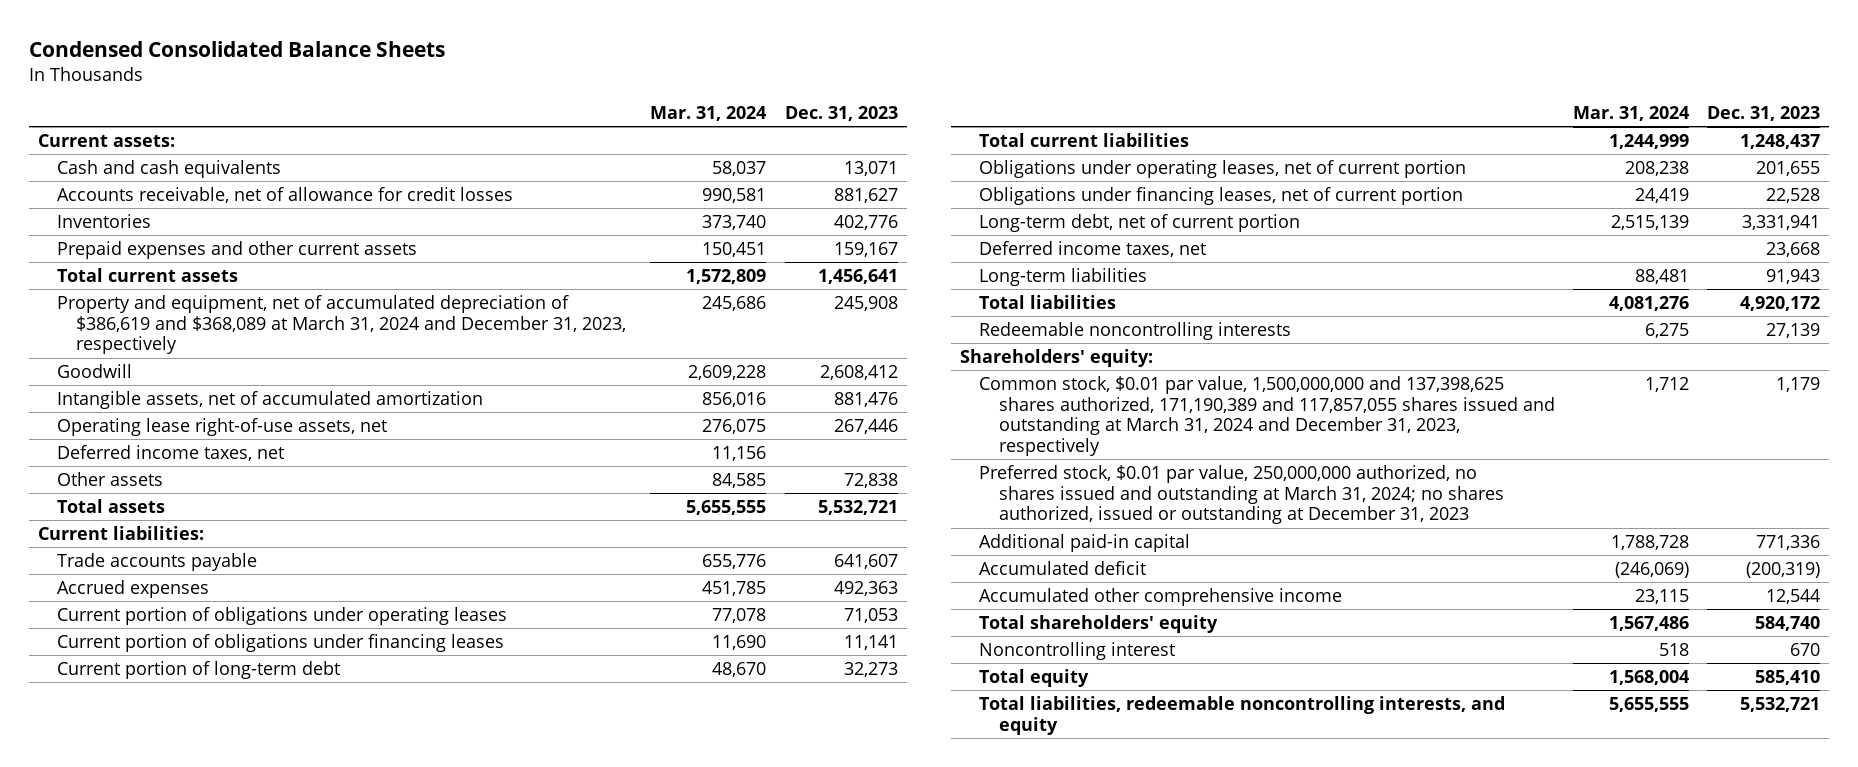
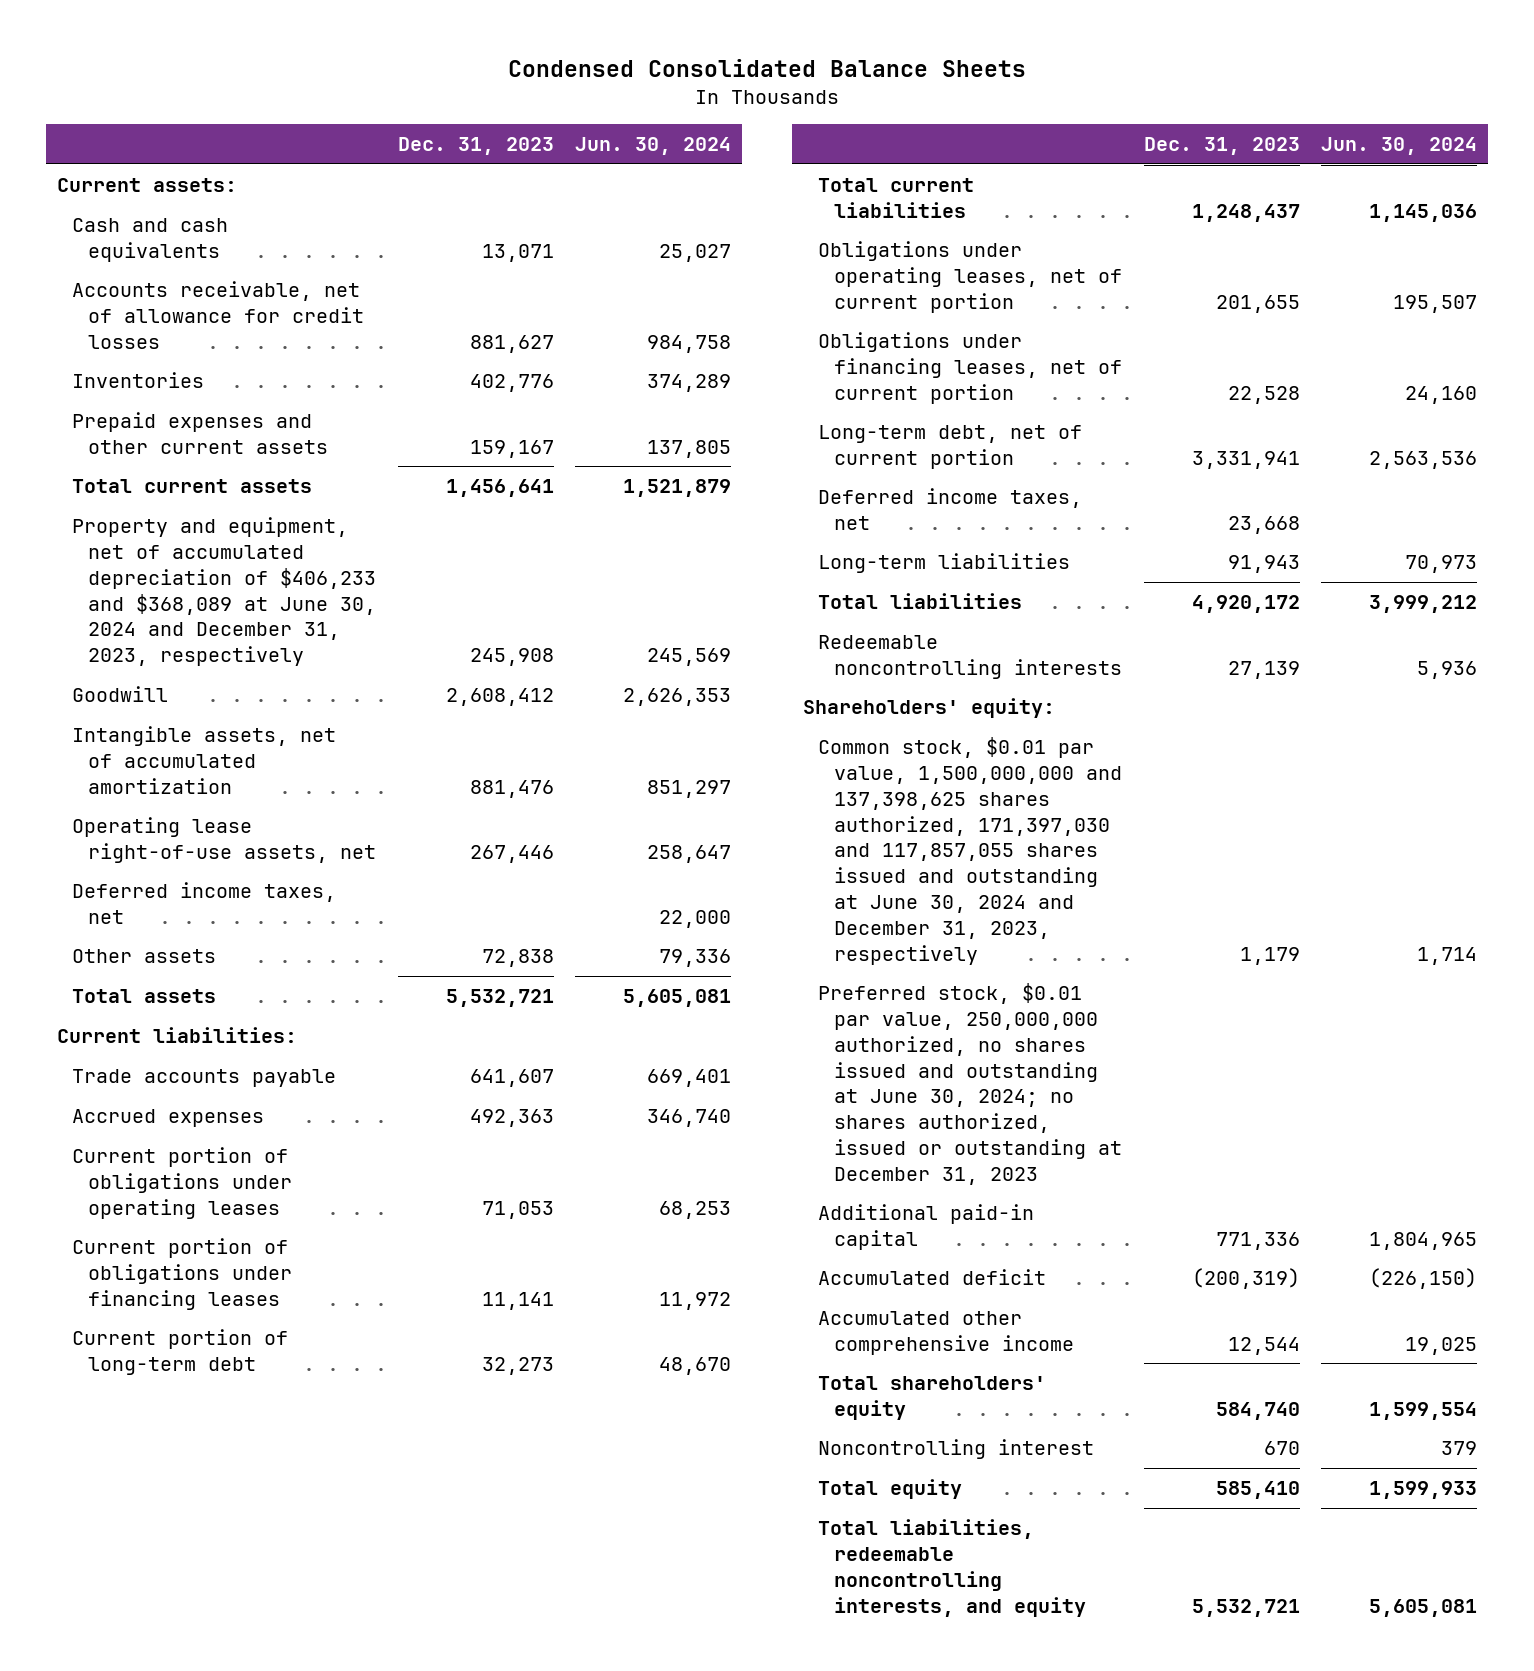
- | Mar. 31, 2024 | Dec. 31, 2023
+ | Dec. 31, 2023 | Jun. 30, 2024
- Property and equipment, net of accumulated depreciation of $386,619 and $368,089 at March 31, 2024 and December 31, 2023, respectively | 245,686 | 245,908
+ Property and equipment, net of accumulated depreciation of $406,233 and $368,089 at June 30, 2024 and December 31, 2023, respectively | 245,908 | 245,569
- Common stock, $0.01 par value, 1,500,000,000 and 137,398,625 shares authorized, 171,190,389 and 117,857,055 shares issued and outstanding at March 31, 2024 and December 31, 2023, respectively | 1,712 | 1,179
- Preferred stock, $0.01 par value, 250,000,000 authorized, no shares issued and outstanding at March 31, 2024; no shares authorized, issued or outstanding at December 31, 2023
+ Common stock, $0.01 par value, 1,500,000,000 and 137,398,625 shares authorized, 171,397,030 and 117,857,055 shares issued and outstanding at June 30, 2024 and December 31, 2023, respectively | 1,179 | 1,714
+ Preferred stock, $0.01 par value, 250,000,000 authorized, no shares issued and outstanding at June 30, 2024; no shares authorized, issued or outstanding at December 31, 2023

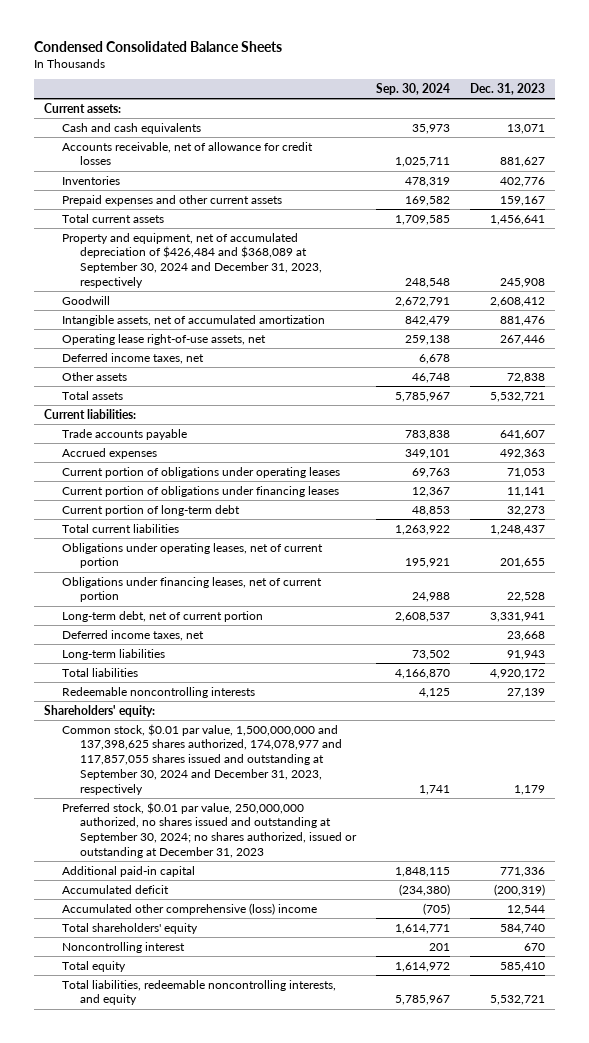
- | Dec. 31, 2023 | Jun. 30, 2024
+ | Sep. 30, 2024 | Dec. 31, 2023
- Property and equipment, net of accumulated depreciation of $406,233 and $368,089 at June 30, 2024 and December 31, 2023, respectively | 245,908 | 245,569
+ Property and equipment, net of accumulated depreciation of $426,484 and $368,089 at September 30, 2024 and December 31, 2023, respectively | 248,548 | 245,908
- Common stock, $0.01 par value, 1,500,000,000 and 137,398,625 shares authorized, 171,397,030 and 117,857,055 shares issued and outstanding at June 30, 2024 and December 31, 2023, respectively | 1,179 | 1,714
- Preferred stock, $0.01 par value, 250,000,000 authorized, no shares issued and outstanding at June 30, 2024; no shares authorized, issued or outstanding at December 31, 2023
+ Common stock, $0.01 par value, 1,500,000,000 and 137,398,625 shares authorized, 174,078,977 and 117,857,055 shares issued and outstanding at September 30, 2024 and December 31, 2023, respectively | 1,741 | 1,179
+ Preferred stock, $0.01 par value, 250,000,000 authorized, no shares issued and outstanding at September 30, 2024; no shares authorized, issued or outstanding at December 31, 2023
- Accumulated other comprehensive income | 12,544 | 19,025
+ Accumulated other comprehensive (loss) income | (705) | 12,544

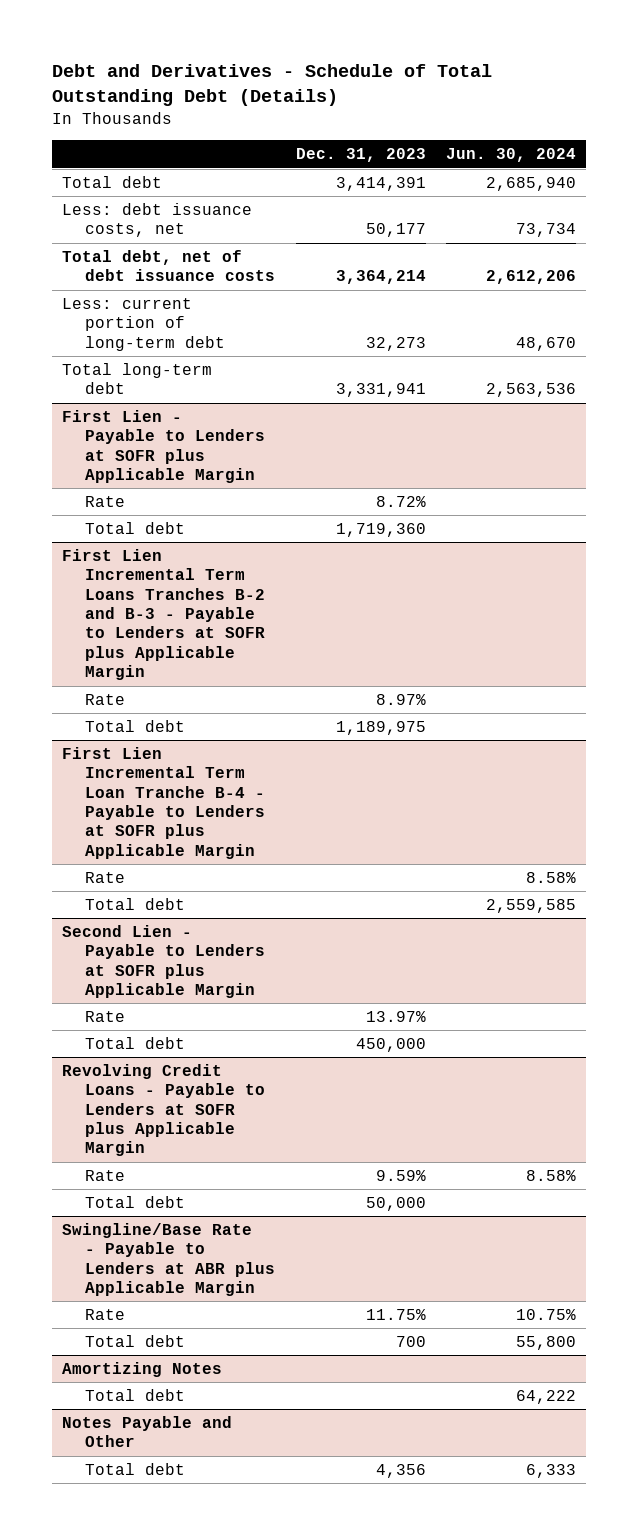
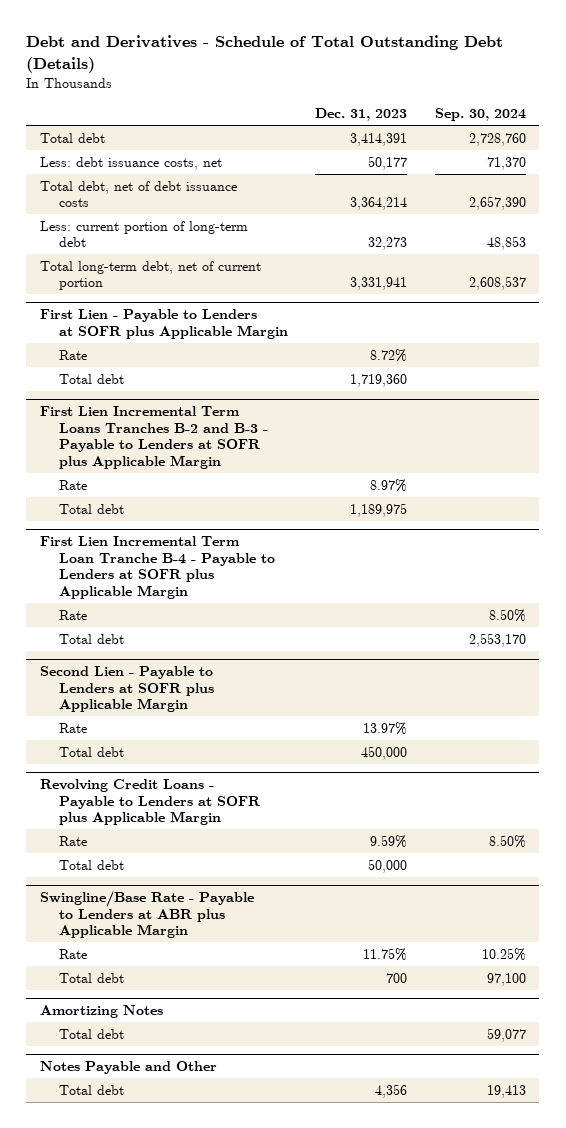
- | Dec. 31, 2023 | Jun. 30, 2024
+ | Dec. 31, 2023 | Sep. 30, 2024
- Total long-term debt | 3,331,941 | 2,563,536
+ Total long-term debt, net of current portion | 3,331,941 | 2,608,537

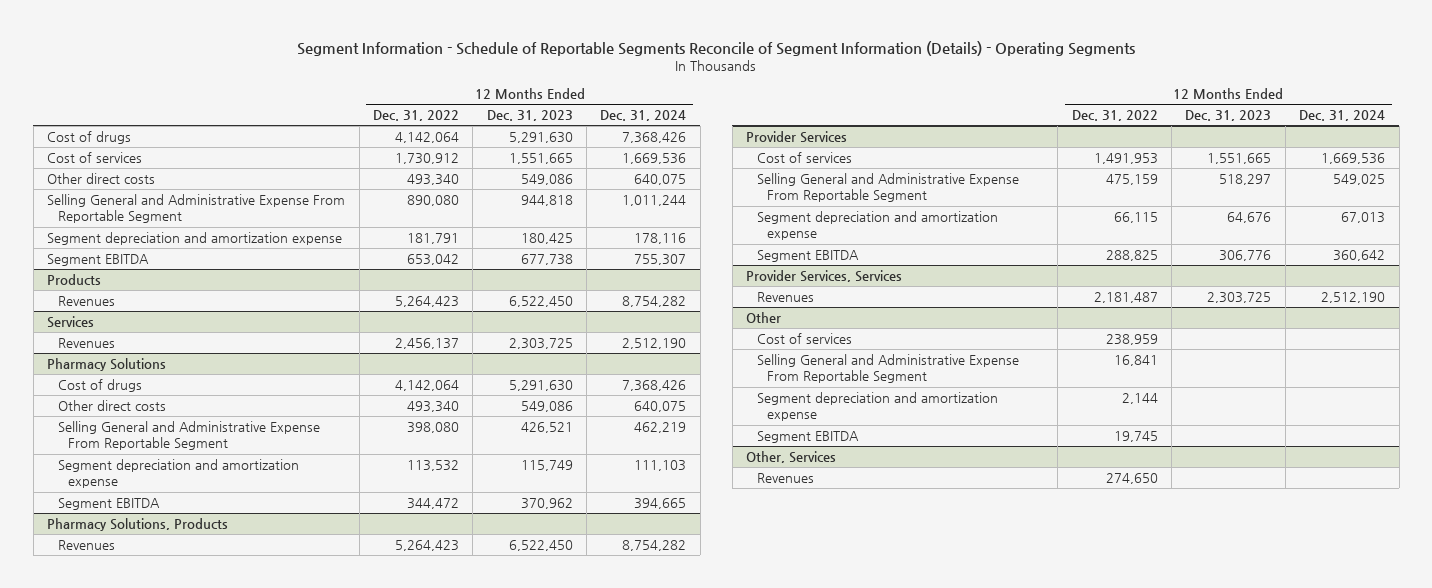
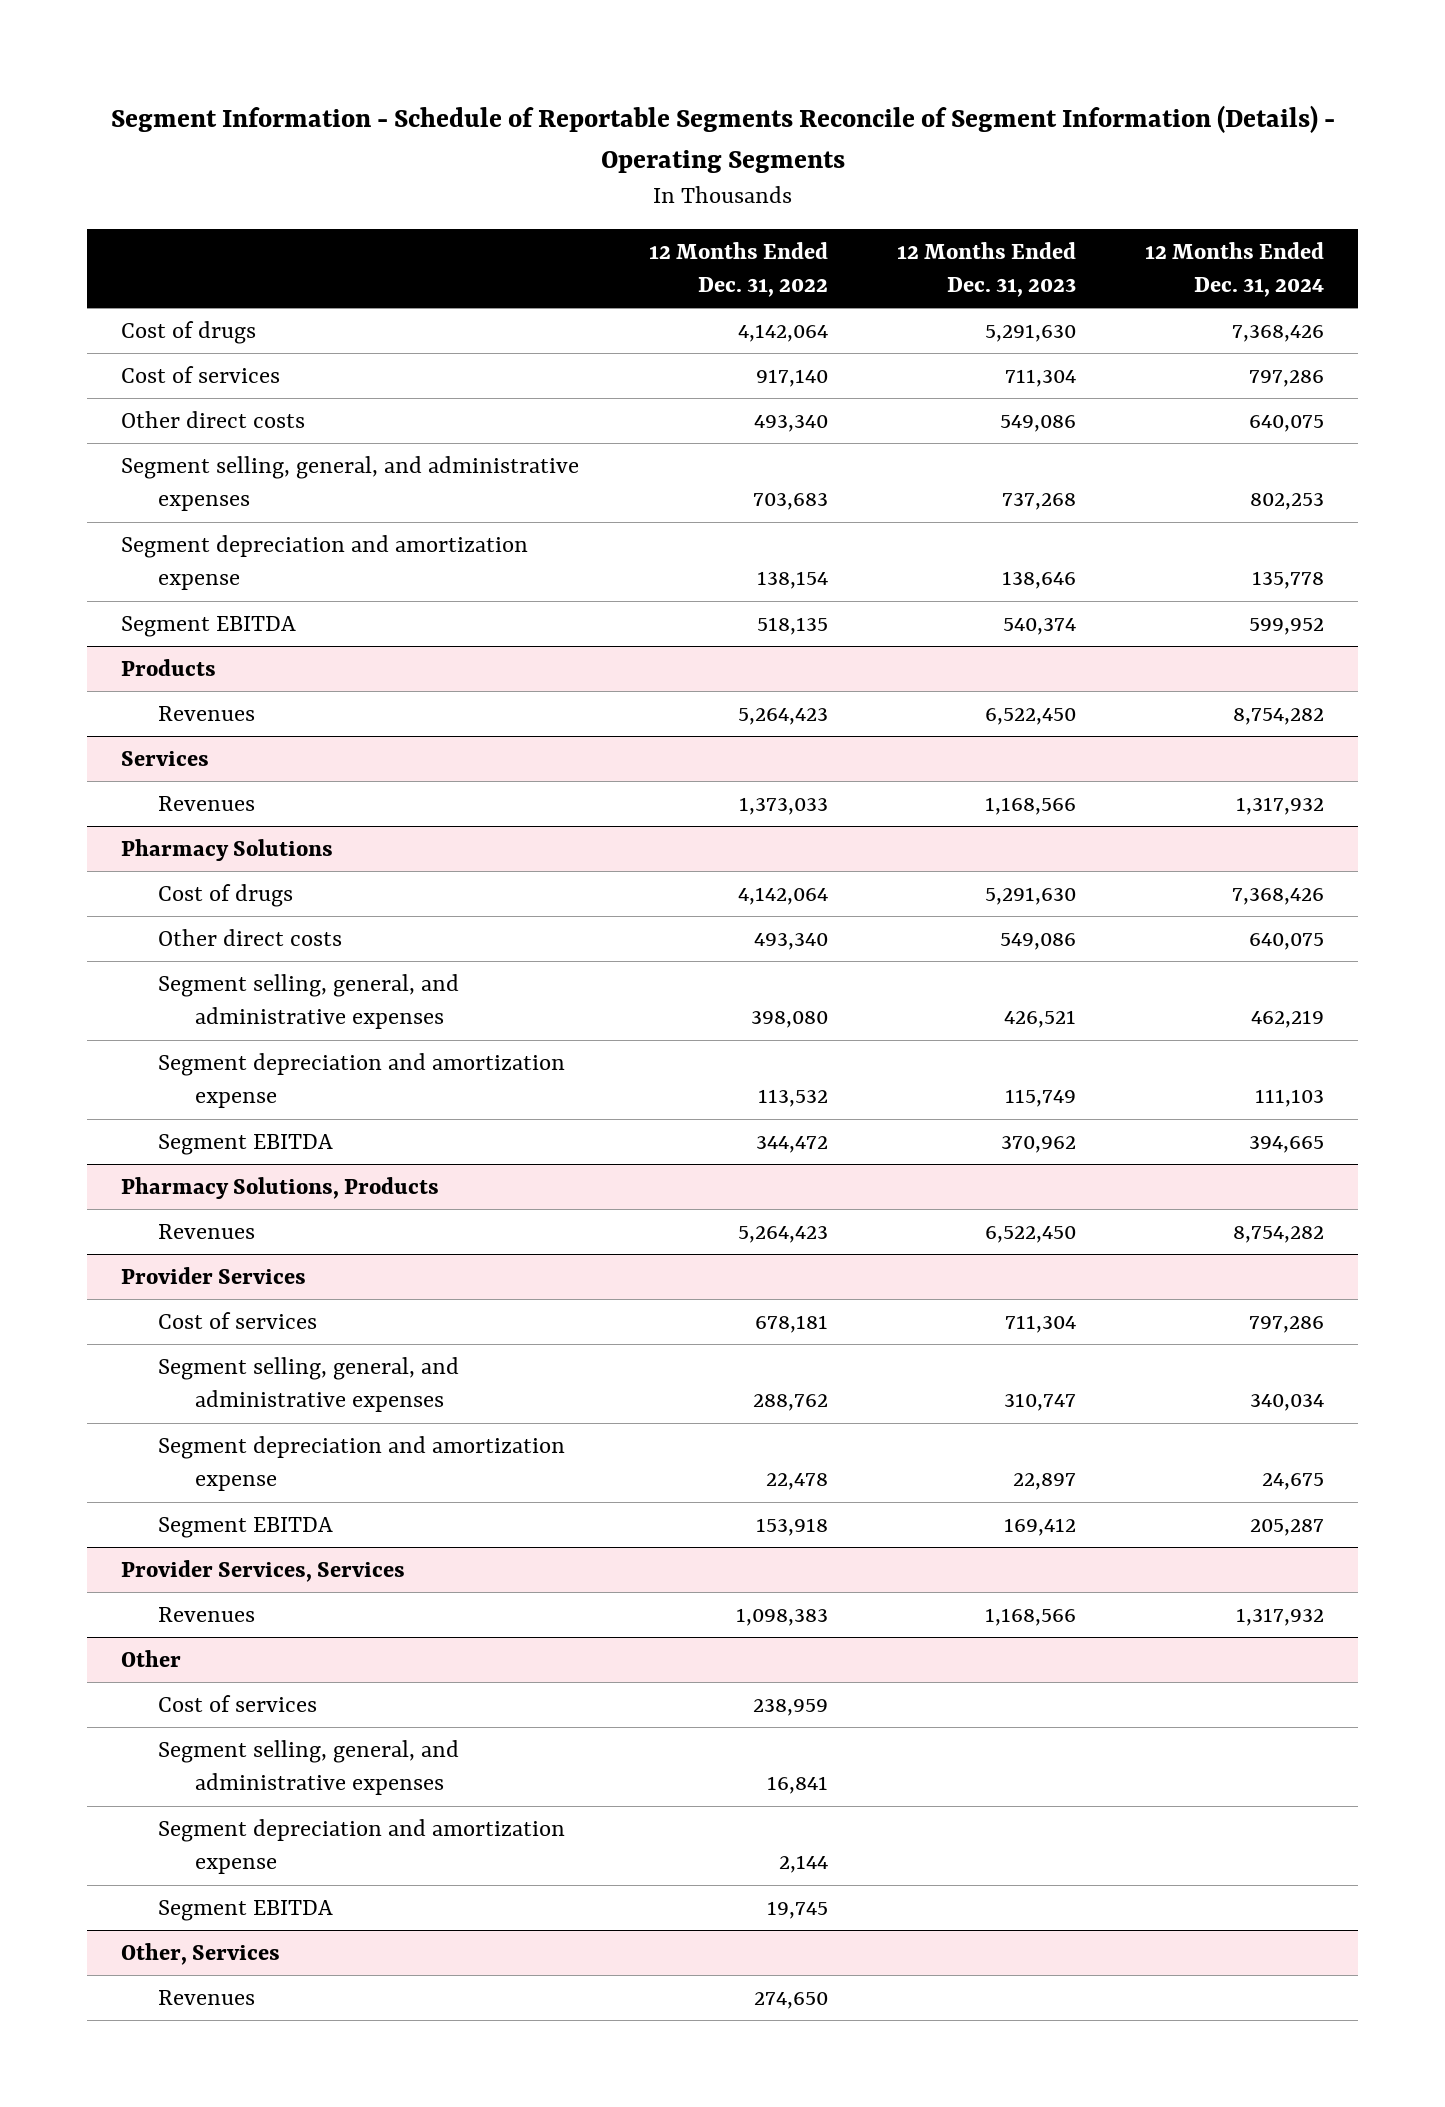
- Cost of services | 1,730,912 | 1,551,665 | 1,669,536
+ Cost of services | 917,140 | 711,304 | 797,286
- Selling General and Administrative Expense From Reportable Segment | 890,080 | 944,818 | 1,011,244
- Segment depreciation and amortization expense | 181,791 | 180,425 | 178,116
- Segment EBITDA | 653,042 | 677,738 | 755,307
+ Segment selling, general, and administrative expenses | 703,683 | 737,268 | 802,253
+ Segment depreciation and amortization expense | 138,154 | 138,646 | 135,778
+ Segment EBITDA | 518,135 | 540,374 | 599,952
@ Services
- Revenues | 2,456,137 | 2,303,725 | 2,512,190
+ Revenues | 1,373,033 | 1,168,566 | 1,317,932
@ Pharmacy Solutions
- Selling General and Administrative Expense From Reportable Segment | 398,080 | 426,521 | 462,219
+ Segment selling, general, and administrative expenses | 398,080 | 426,521 | 462,219
@ Provider Services
- Cost of services | 1,491,953 | 1,551,665 | 1,669,536
- Selling General and Administrative Expense From Reportable Segment | 475,159 | 518,297 | 549,025
- Segment depreciation and amortization expense | 66,115 | 64,676 | 67,013
- Segment EBITDA | 288,825 | 306,776 | 360,642
+ Cost of services | 678,181 | 711,304 | 797,286
+ Segment selling, general, and administrative expenses | 288,762 | 310,747 | 340,034
+ Segment depreciation and amortization expense | 22,478 | 22,897 | 24,675
+ Segment EBITDA | 153,918 | 169,412 | 205,287
@ Provider Services, Services
- Revenues | 2,181,487 | 2,303,725 | 2,512,190
+ Revenues | 1,098,383 | 1,168,566 | 1,317,932
@ Other
- Selling General and Administrative Expense From Reportable Segment | 16,841 | |
+ Segment selling, general, and administrative expenses | 16,841 | |

